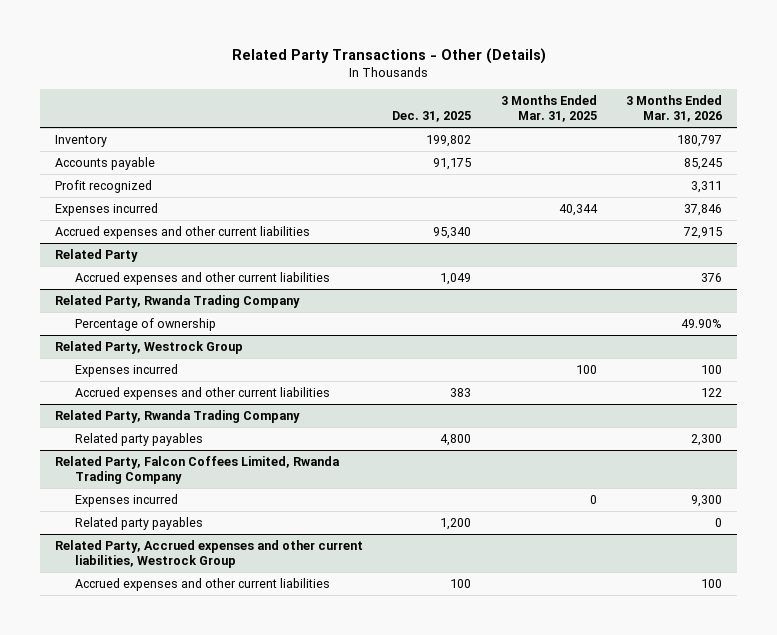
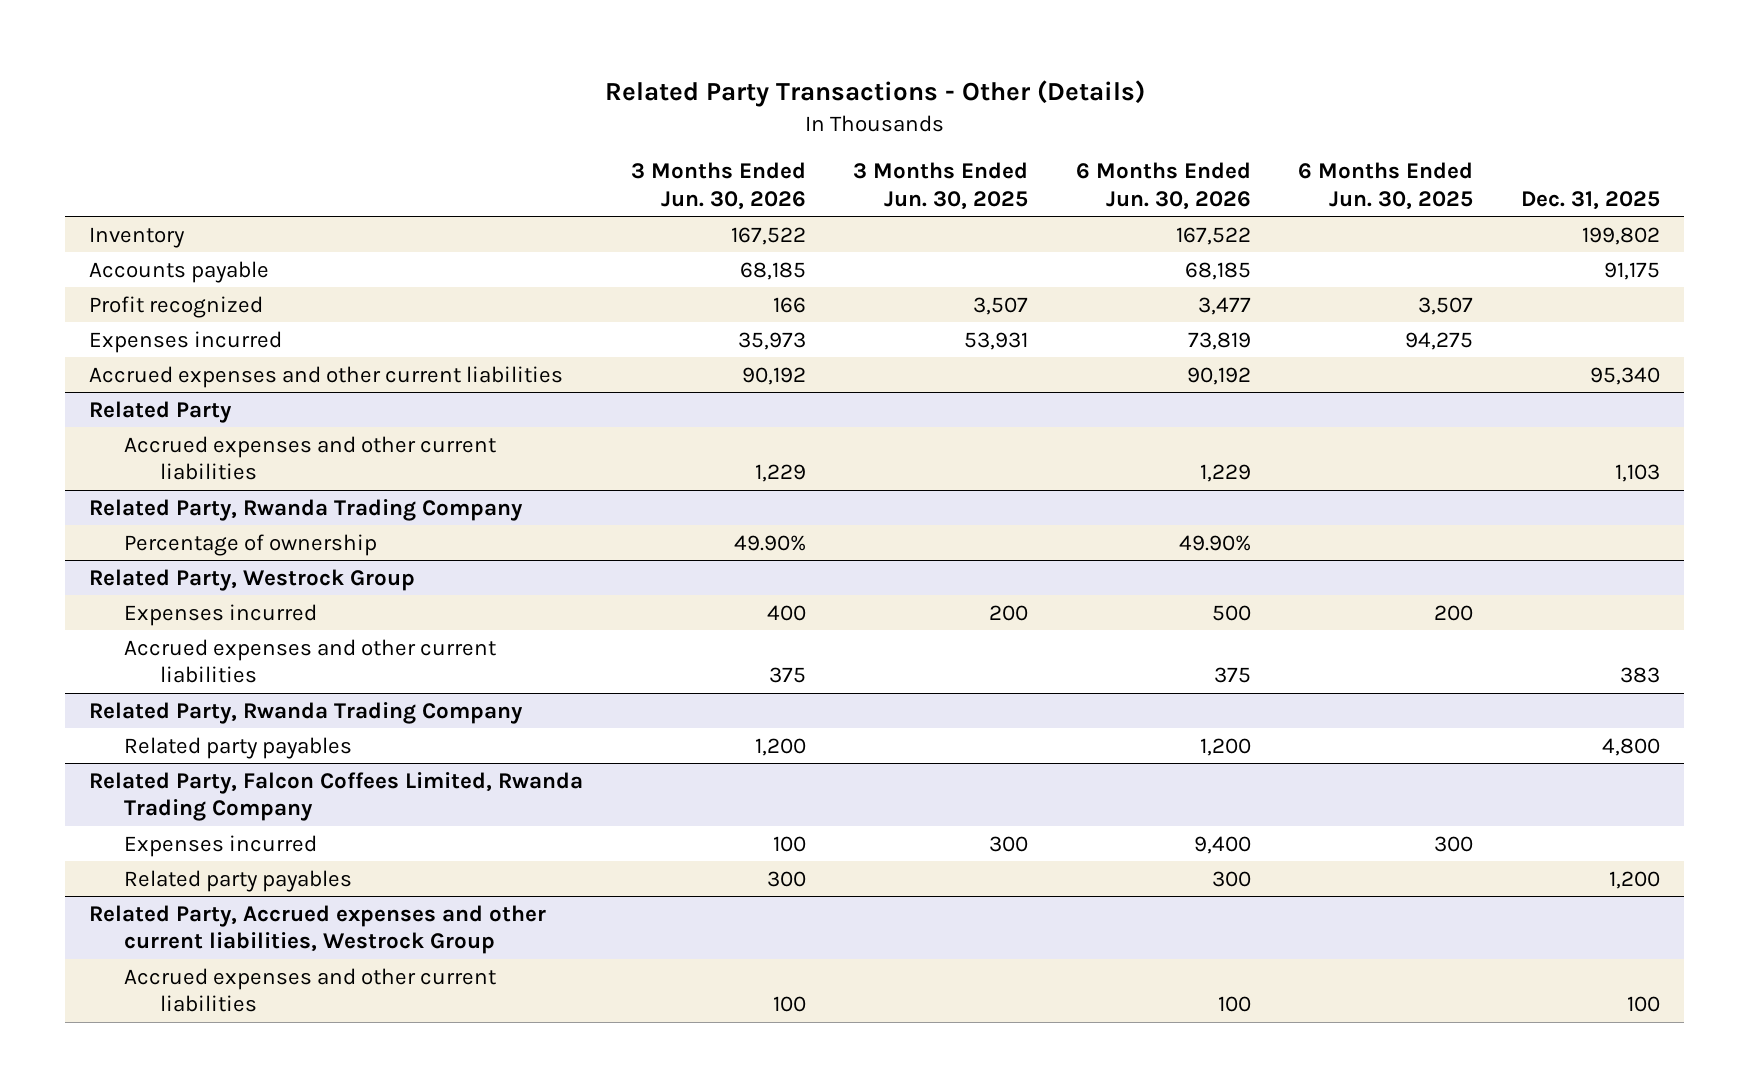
- | Dec. 31, 2025 | 3 Months Ended Mar. 31, 2025 | 3 Months Ended Mar. 31, 2026
+ | 3 Months Ended Jun. 30, 2026 | 3 Months Ended Jun. 30, 2025 | 6 Months Ended Jun. 30, 2026 | 6 Months Ended Jun. 30, 2025 | Dec. 31, 2025
@ Related Party
- Accrued expenses and other current liabilities | 1,049 | | 376
+ Accrued expenses and other current liabilities | 1,229 | | 1,229 | | 1,103

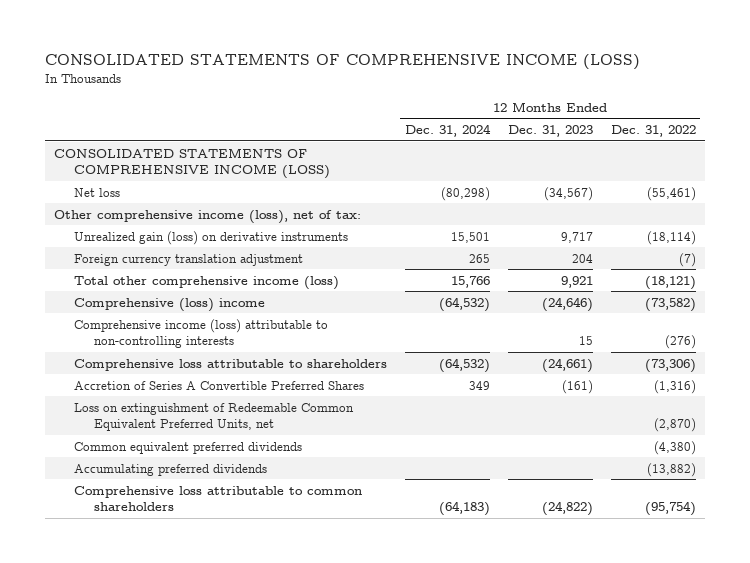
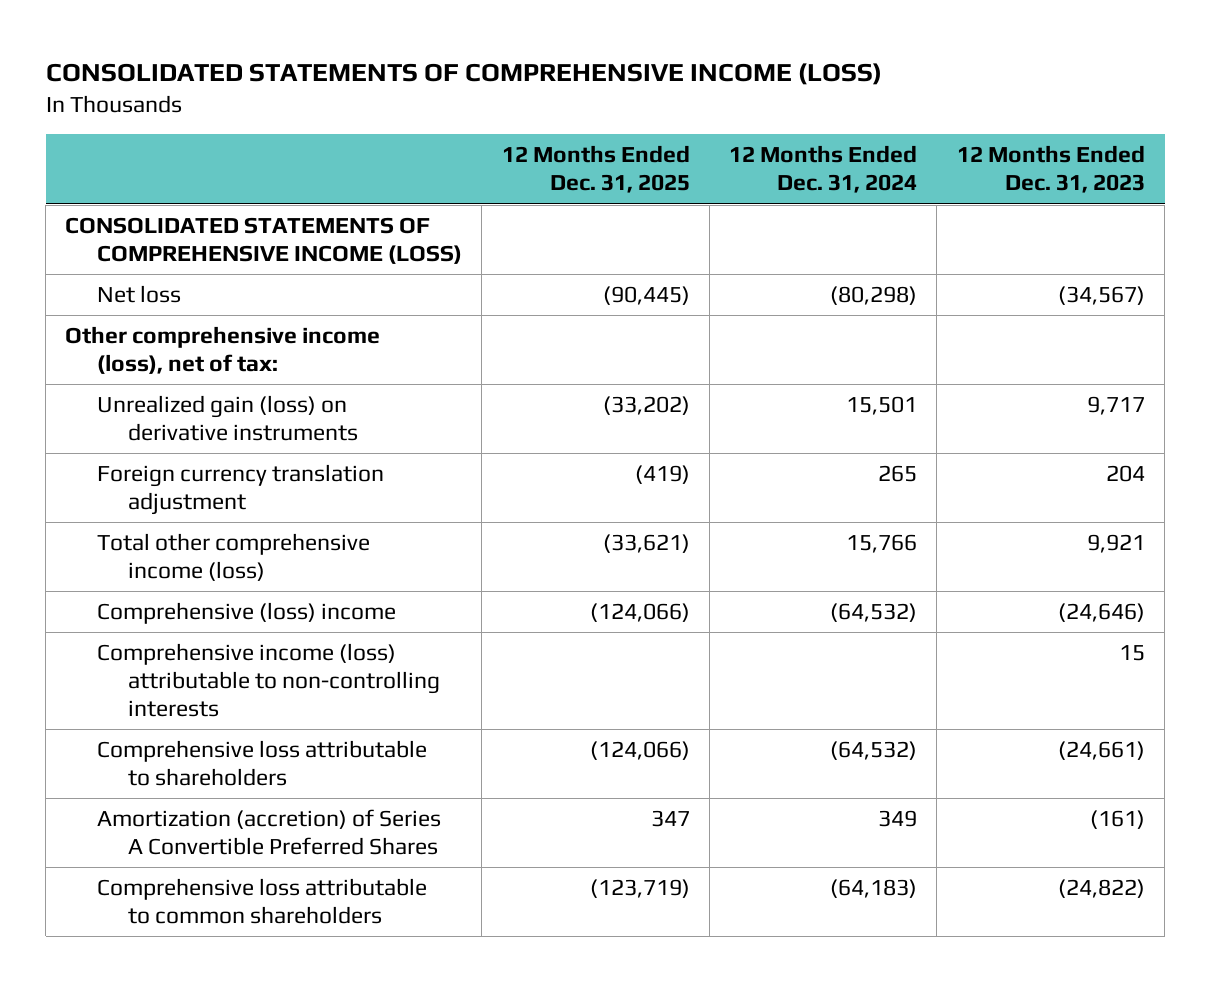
- | 12 Months Ended Dec. 31, 2024 | 12 Months Ended Dec. 31, 2023 | 12 Months Ended Dec. 31, 2022
+ | 12 Months Ended Dec. 31, 2025 | 12 Months Ended Dec. 31, 2024 | 12 Months Ended Dec. 31, 2023
- Accretion of Series A Convertible Preferred Shares | 349 | (161) | (1,316)
- Loss on extinguishment of Redeemable Common Equivalent Preferred Units, net | | | (2,870)
- Common equivalent preferred dividends | | | (4,380)
- Accumulating preferred dividends | | | (13,882)
+ Amortization (accretion) of Series A Convertible Preferred Shares | 347 | 349 | (161)

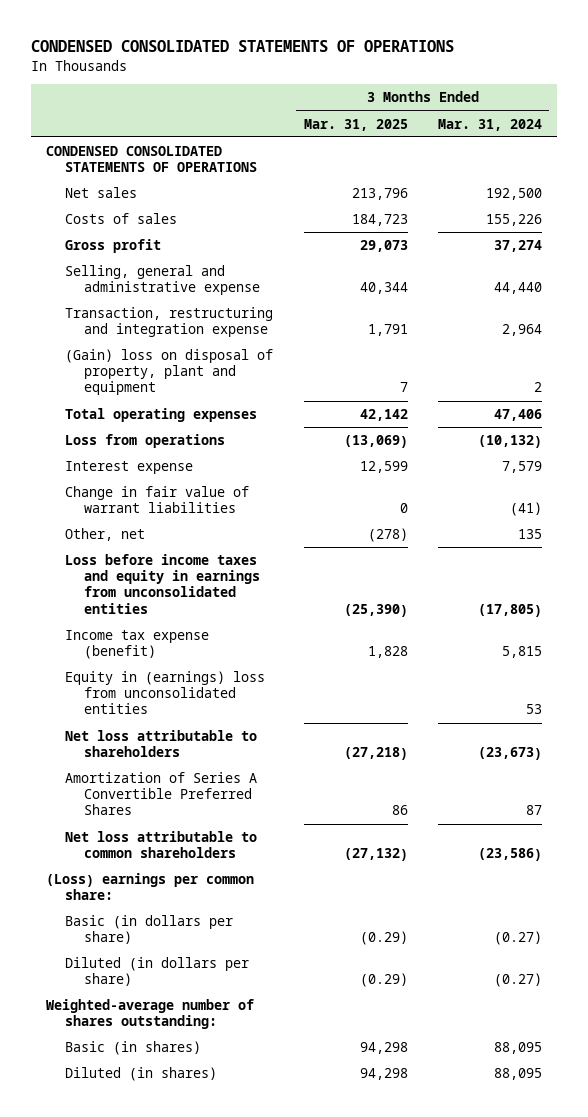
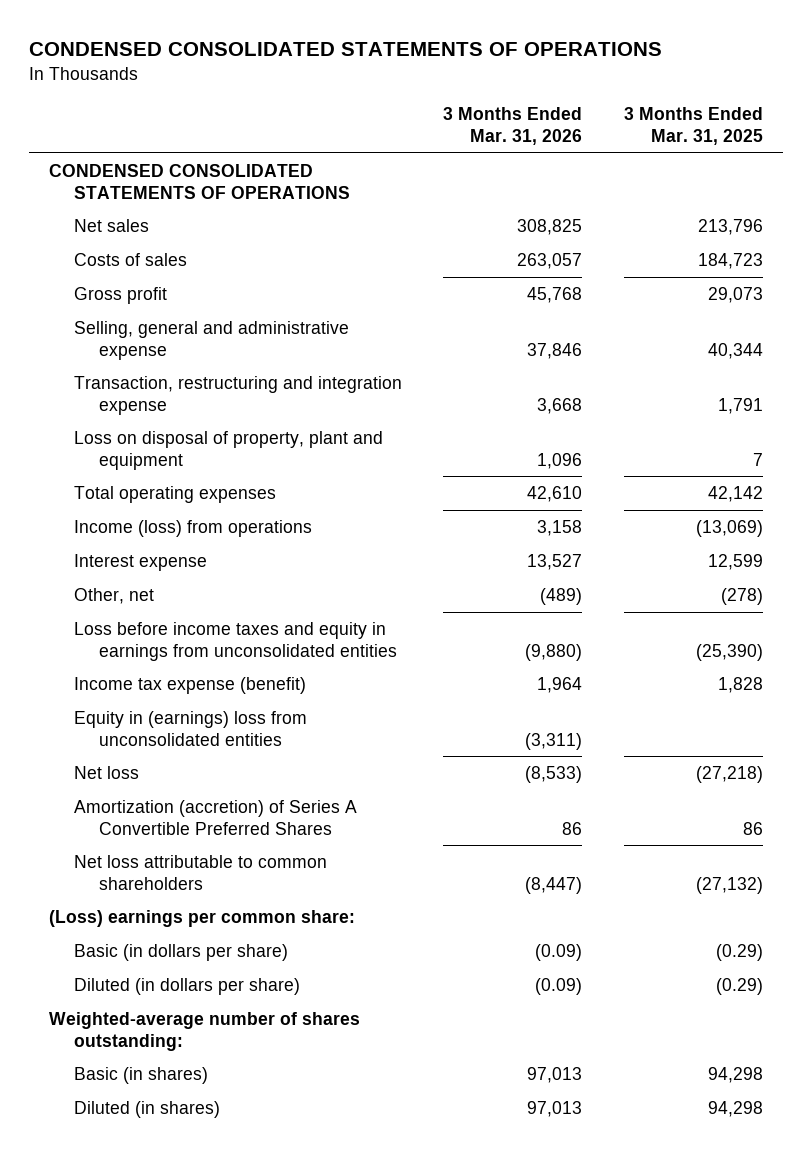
- | 3 Months Ended Mar. 31, 2025 | 3 Months Ended Mar. 31, 2024
+ | 3 Months Ended Mar. 31, 2026 | 3 Months Ended Mar. 31, 2025
- (Gain) loss on disposal of property, plant and equipment | 7 | 2
+ Loss on disposal of property, plant and equipment | 1,096 | 7
- Loss from operations | (13,069) | (10,132)
+ Income (loss) from operations | 3,158 | (13,069)
- Change in fair value of warrant liabilities | 0 | (41)
- Net loss attributable to shareholders | (27,218) | (23,673)
- Amortization of Series A Convertible Preferred Shares | 86 | 87
+ Net loss | (8,533) | (27,218)
+ Amortization (accretion) of Series A Convertible Preferred Shares | 86 | 86

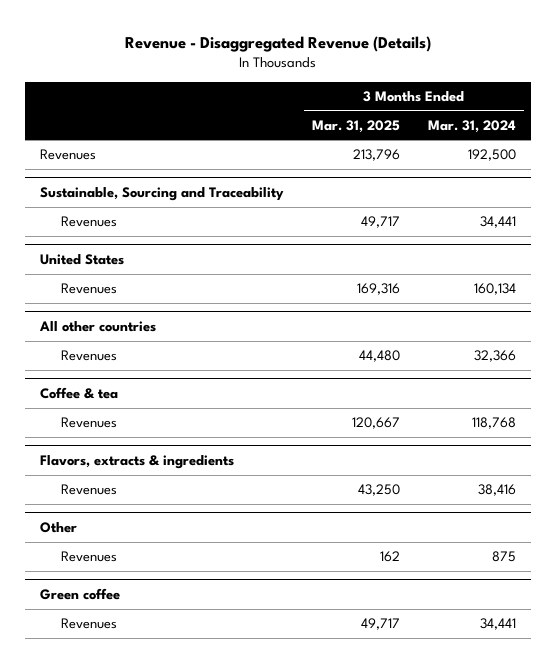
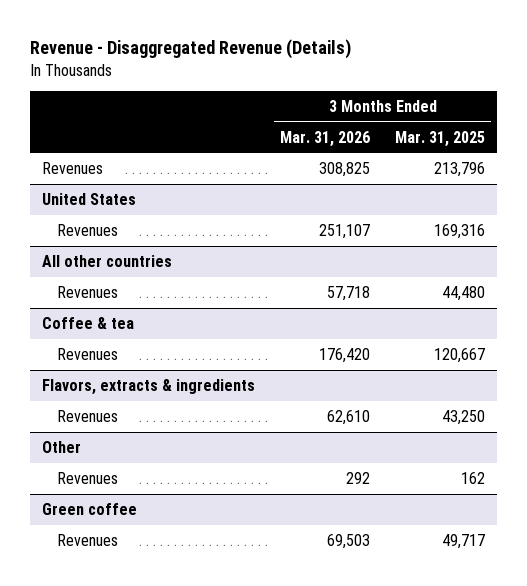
- | 3 Months Ended Mar. 31, 2025 | 3 Months Ended Mar. 31, 2024
+ | 3 Months Ended Mar. 31, 2026 | 3 Months Ended Mar. 31, 2025
- Sustainable, Sourcing and Traceability
- Revenues | 49,717 | 34,441

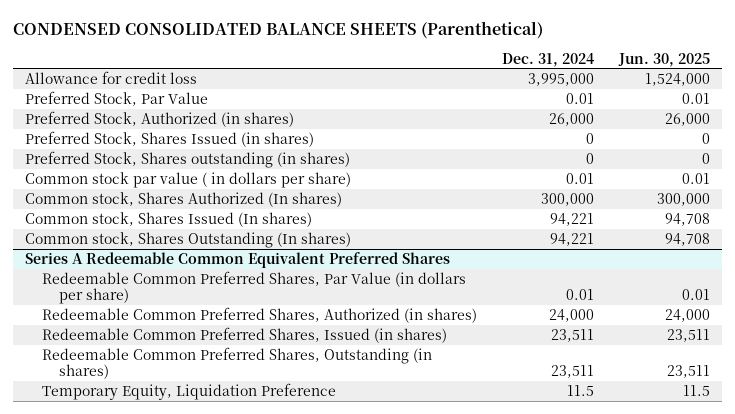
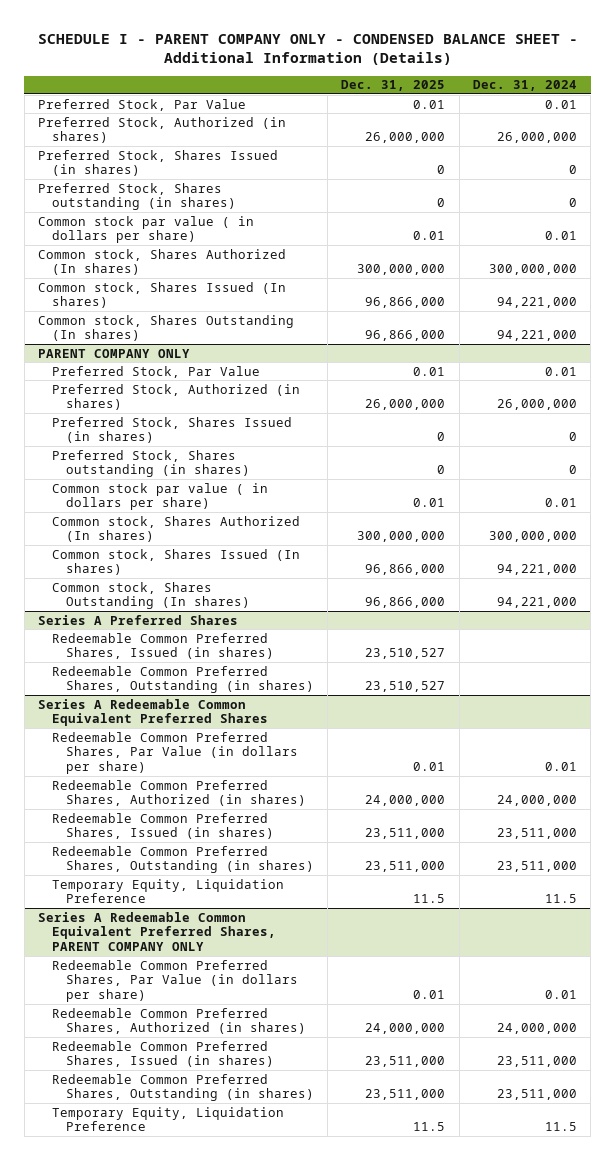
- CONDENSED CONSOLIDATED BALANCE SHEETS (Parenthetical)
+ SCHEDULE I - PARENT COMPANY ONLY - CONDENSED BALANCE SHEET - Additional Information (Details)
- | Dec. 31, 2024 | Jun. 30, 2025
+ | Dec. 31, 2025 | Dec. 31, 2024
- Allowance for credit loss | 3,995,000 | 1,524,000
- Preferred Stock, Authorized (in shares) | 26,000 | 26,000
+ Preferred Stock, Authorized (in shares) | 26,000,000 | 26,000,000
- Common stock, Shares Authorized (In shares) | 300,000 | 300,000
- Common stock, Shares Issued (In shares) | 94,221 | 94,708
- Common stock, Shares Outstanding (In shares) | 94,221 | 94,708
+ Common stock, Shares Authorized (In shares) | 300,000,000 | 300,000,000
+ Common stock, Shares Issued (In shares) | 96,866,000 | 94,221,000
+ Common stock, Shares Outstanding (In shares) | 96,866,000 | 94,221,000
+ PARENT COMPANY ONLY
+ Preferred Stock, Par Value | 0.01 | 0.01
+ Preferred Stock, Authorized (in shares) | 26,000,000 | 26,000,000
+ Preferred Stock, Shares Issued (in shares) | 0 | 0
+ Preferred Stock, Shares outstanding (in shares) | 0 | 0
+ Common stock par value ( in dollars per share) | 0.01 | 0.01
+ Common stock, Shares Authorized (In shares) | 300,000,000 | 300,000,000
+ Common stock, Shares Issued (In shares) | 96,866,000 | 94,221,000
+ Common stock, Shares Outstanding (In shares) | 96,866,000 | 94,221,000
+ Series A Preferred Shares
+ Redeemable Common Preferred Shares, Issued (in shares) | 23,510,527 |
+ Redeemable Common Preferred Shares, Outstanding (in shares) | 23,510,527 |
@ Series A Redeemable Common Equivalent Preferred Shares
- Redeemable Common Preferred Shares, Authorized (in shares) | 24,000 | 24,000
- Redeemable Common Preferred Shares, Issued (in shares) | 23,511 | 23,511
- Redeemable Common Preferred Shares, Outstanding (in shares) | 23,511 | 23,511
+ Redeemable Common Preferred Shares, Authorized (in shares) | 24,000,000 | 24,000,000
+ Redeemable Common Preferred Shares, Issued (in shares) | 23,511,000 | 23,511,000
+ Redeemable Common Preferred Shares, Outstanding (in shares) | 23,511,000 | 23,511,000
+ Series A Redeemable Common Equivalent Preferred Shares, PARENT COMPANY ONLY
+ Redeemable Common Preferred Shares, Par Value (in dollars per share) | 0.01 | 0.01
+ Redeemable Common Preferred Shares, Authorized (in shares) | 24,000,000 | 24,000,000
+ Redeemable Common Preferred Shares, Issued (in shares) | 23,511,000 | 23,511,000
+ Redeemable Common Preferred Shares, Outstanding (in shares) | 23,511,000 | 23,511,000
+ Temporary Equity, Liquidation Preference | 11.5 | 11.5

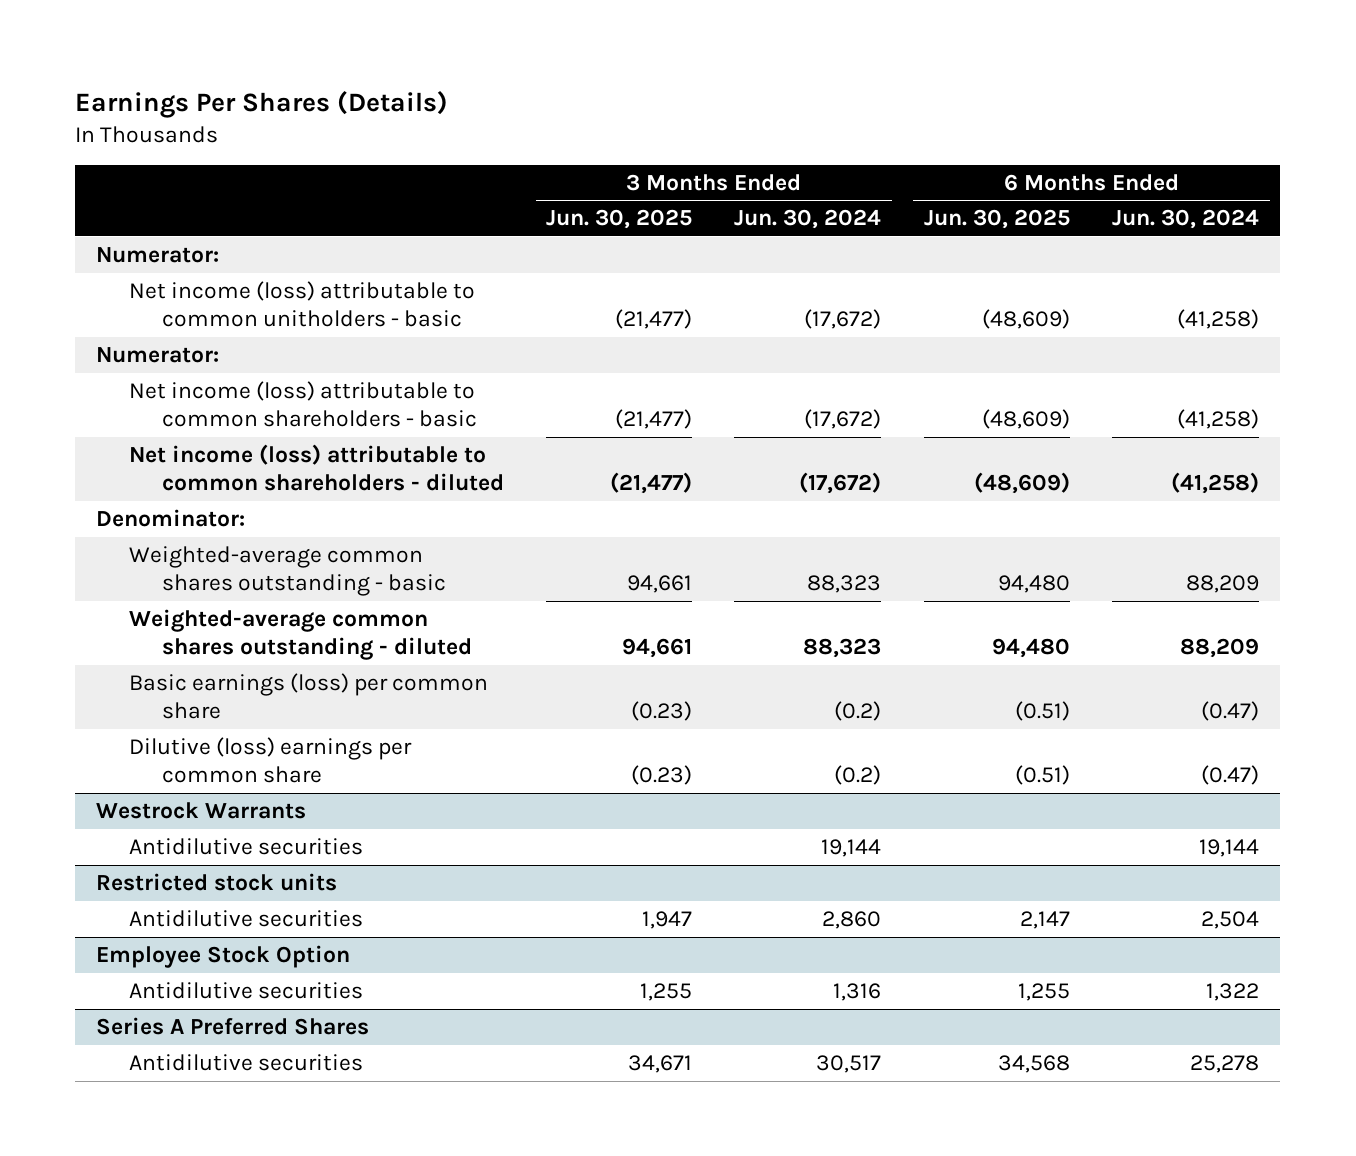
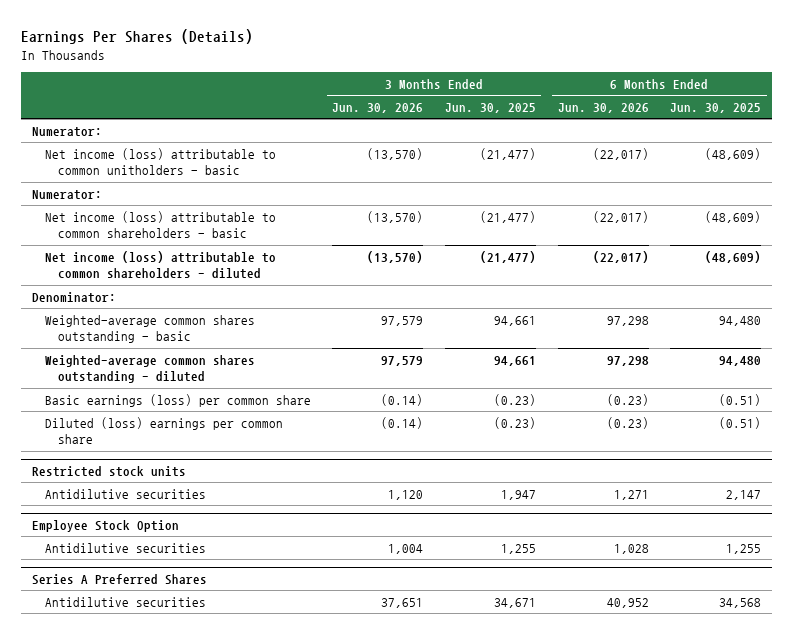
- | 3 Months Ended Jun. 30, 2025 | 3 Months Ended Jun. 30, 2024 | 6 Months Ended Jun. 30, 2025 | 6 Months Ended Jun. 30, 2024
+ | 3 Months Ended Jun. 30, 2026 | 3 Months Ended Jun. 30, 2025 | 6 Months Ended Jun. 30, 2026 | 6 Months Ended Jun. 30, 2025
- Dilutive (loss) earnings per common share | (0.23) | (0.2) | (0.51) | (0.47)
- Westrock Warrants
- Antidilutive securities | | 19,144 | | 19,144
+ Diluted (loss) earnings per common share | (0.14) | (0.23) | (0.23) | (0.51)

